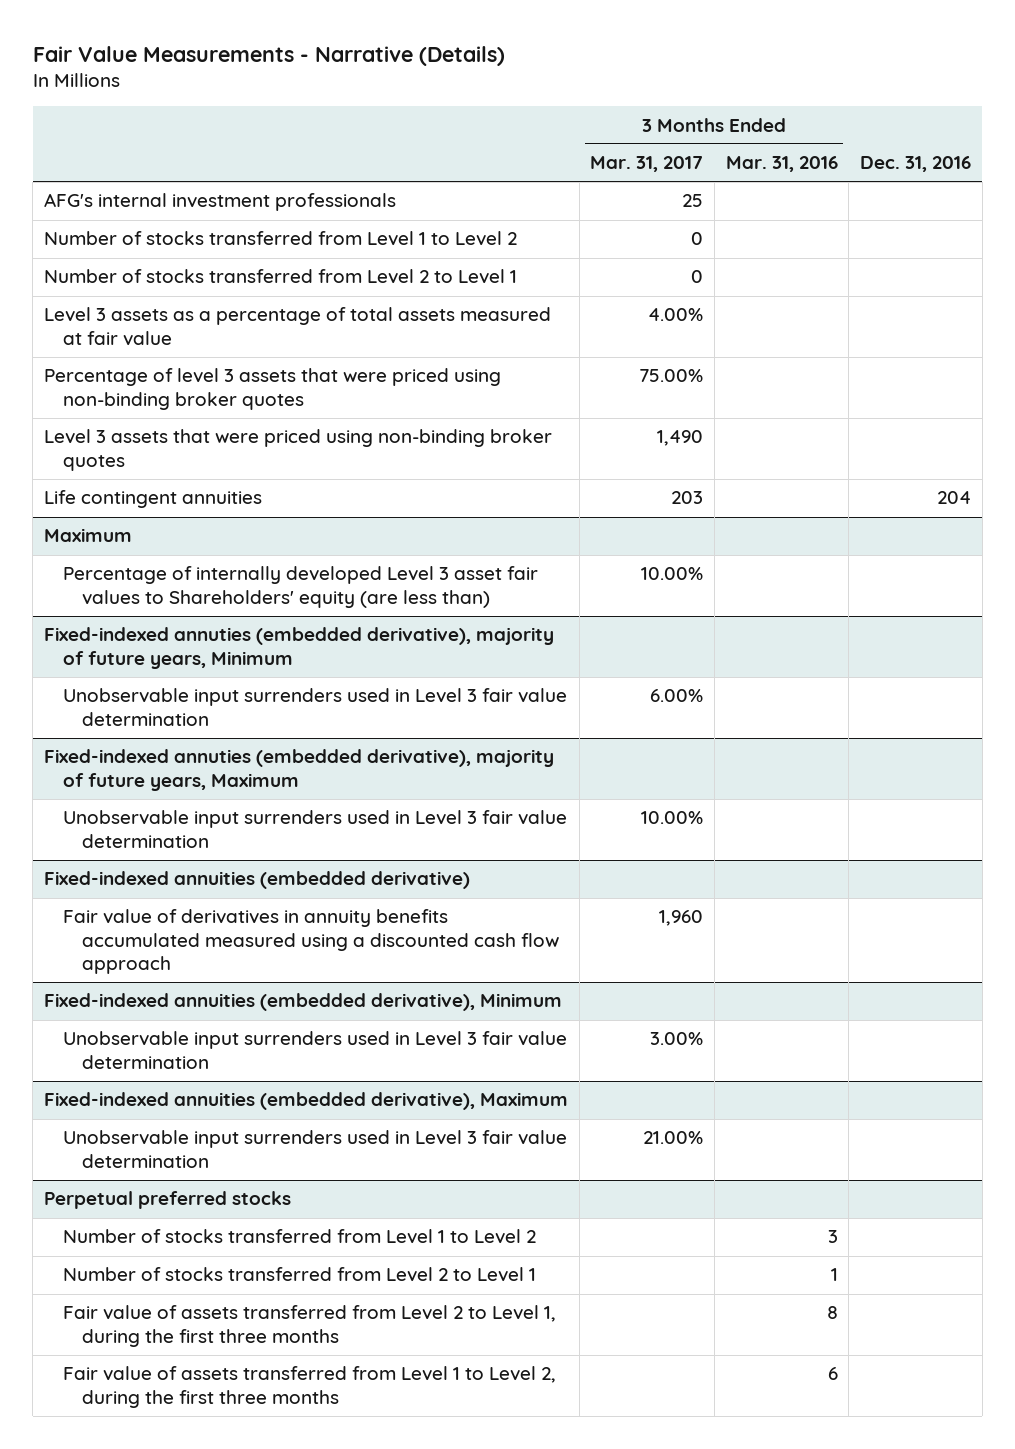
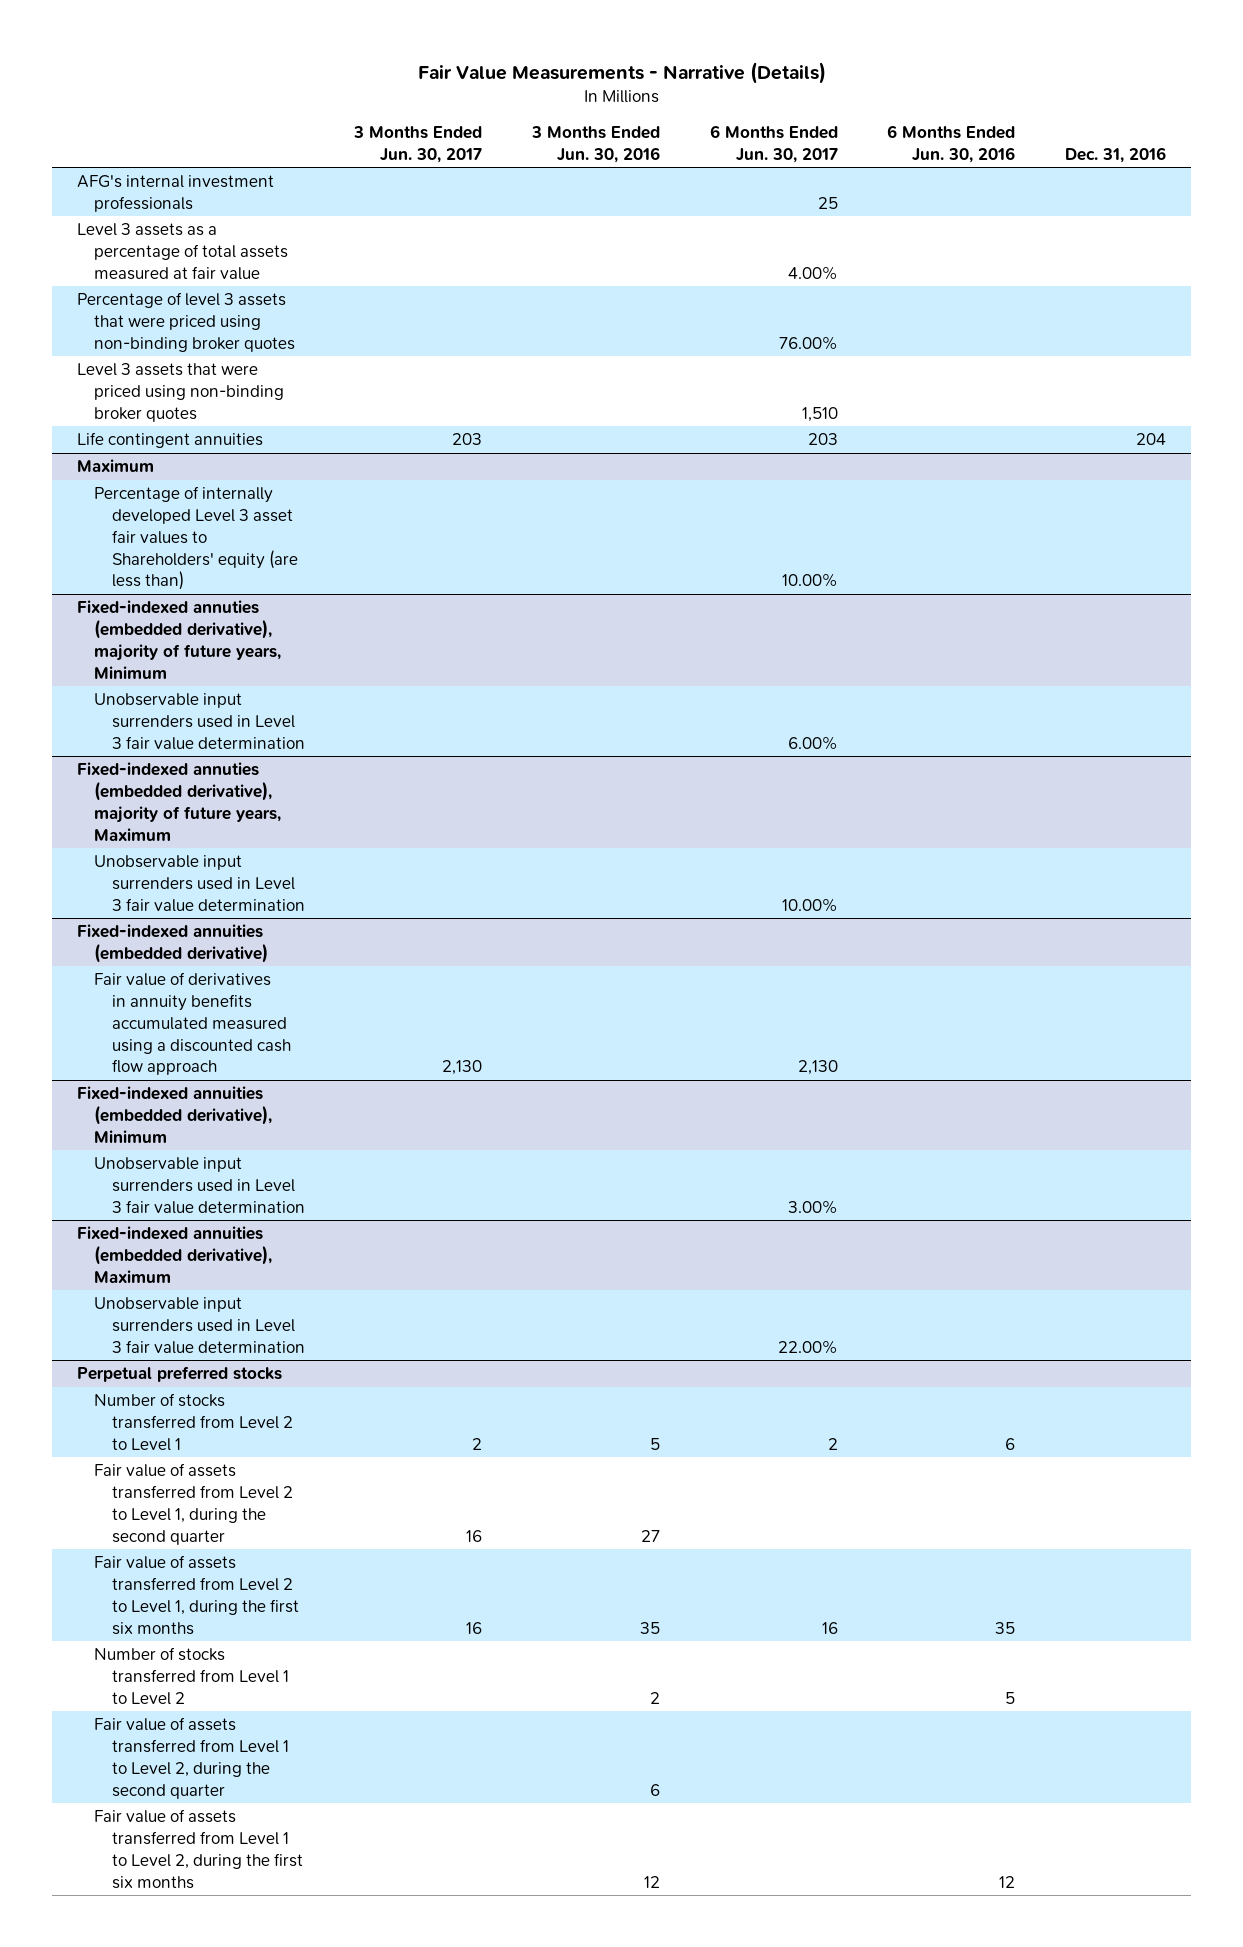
- | 3 Months Ended Mar. 31, 2017 | 3 Months Ended Mar. 31, 2016 | Dec. 31, 2016
+ | 3 Months Ended Jun. 30, 2017 | 3 Months Ended Jun. 30, 2016 | 6 Months Ended Jun. 30, 2017 | 6 Months Ended Jun. 30, 2016 | Dec. 31, 2016
- Number of stocks transferred from Level 1 to Level 2 | 0 | |
- Number of stocks transferred from Level 2 to Level 1 | 0 | |
@ Perpetual preferred stocks
- Fair value of assets transferred from Level 2 to Level 1, during the first three months | | 8 |
- Fair value of assets transferred from Level 1 to Level 2, during the first three months | | 6 |
+ Fair value of assets transferred from Level 2 to Level 1, during the second quarter | 16 | 27 | | |
+ Fair value of assets transferred from Level 2 to Level 1, during the first six months | 16 | 35 | 16 | 35 |
moved down: Number of stocks transferred from Level 1 to Level 2 | | 2 | | 5 |
+ Fair value of assets transferred from Level 1 to Level 2, during the second quarter | | 6 | | |
+ Fair value of assets transferred from Level 1 to Level 2, during the first six months | | 12 | | 12 |

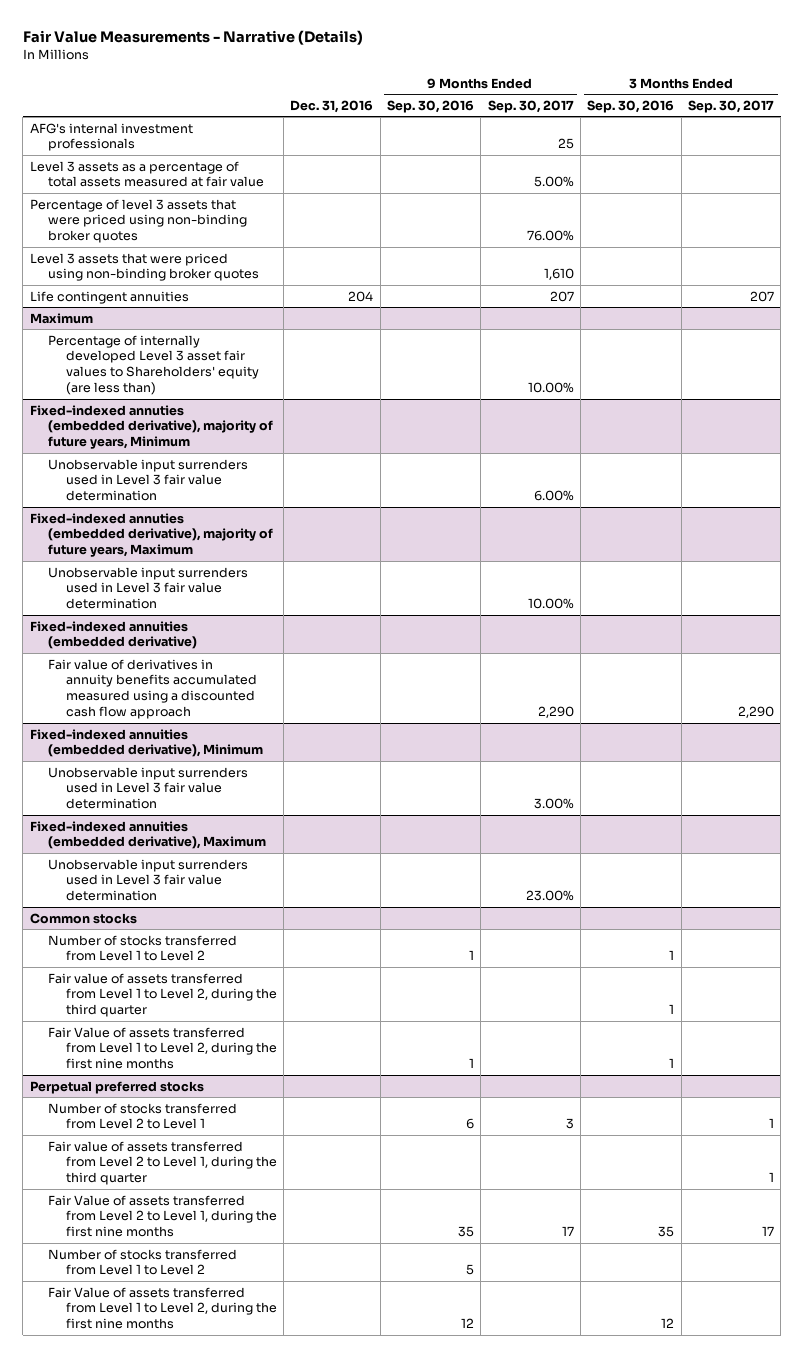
- | 3 Months Ended Jun. 30, 2017 | 3 Months Ended Jun. 30, 2016 | 6 Months Ended Jun. 30, 2017 | 6 Months Ended Jun. 30, 2016 | Dec. 31, 2016
+ | Dec. 31, 2016 | 9 Months Ended Sep. 30, 2016 | 9 Months Ended Sep. 30, 2017 | 3 Months Ended Sep. 30, 2016 | 3 Months Ended Sep. 30, 2017
+ Common stocks
+ Number of stocks transferred from Level 1 to Level 2 | | 1 | | 1 |
+ Fair value of assets transferred from Level 1 to Level 2, during the third quarter | | | | 1 |
+ Fair Value of assets transferred from Level 1 to Level 2, during the first nine months | | 1 | | 1 |
@ Perpetual preferred stocks
- Fair value of assets transferred from Level 2 to Level 1, during the second quarter | 16 | 27 | | |
- Fair value of assets transferred from Level 2 to Level 1, during the first six months | 16 | 35 | 16 | 35 |
+ Fair value of assets transferred from Level 2 to Level 1, during the third quarter | | | | | 1
+ Fair Value of assets transferred from Level 2 to Level 1, during the first nine months | | 35 | 17 | 35 | 17
- Fair value of assets transferred from Level 1 to Level 2, during the second quarter | | 6 | | |
- Fair value of assets transferred from Level 1 to Level 2, during the first six months | | 12 | | 12 |
+ Fair Value of assets transferred from Level 1 to Level 2, during the first nine months | | 12 | | 12 |

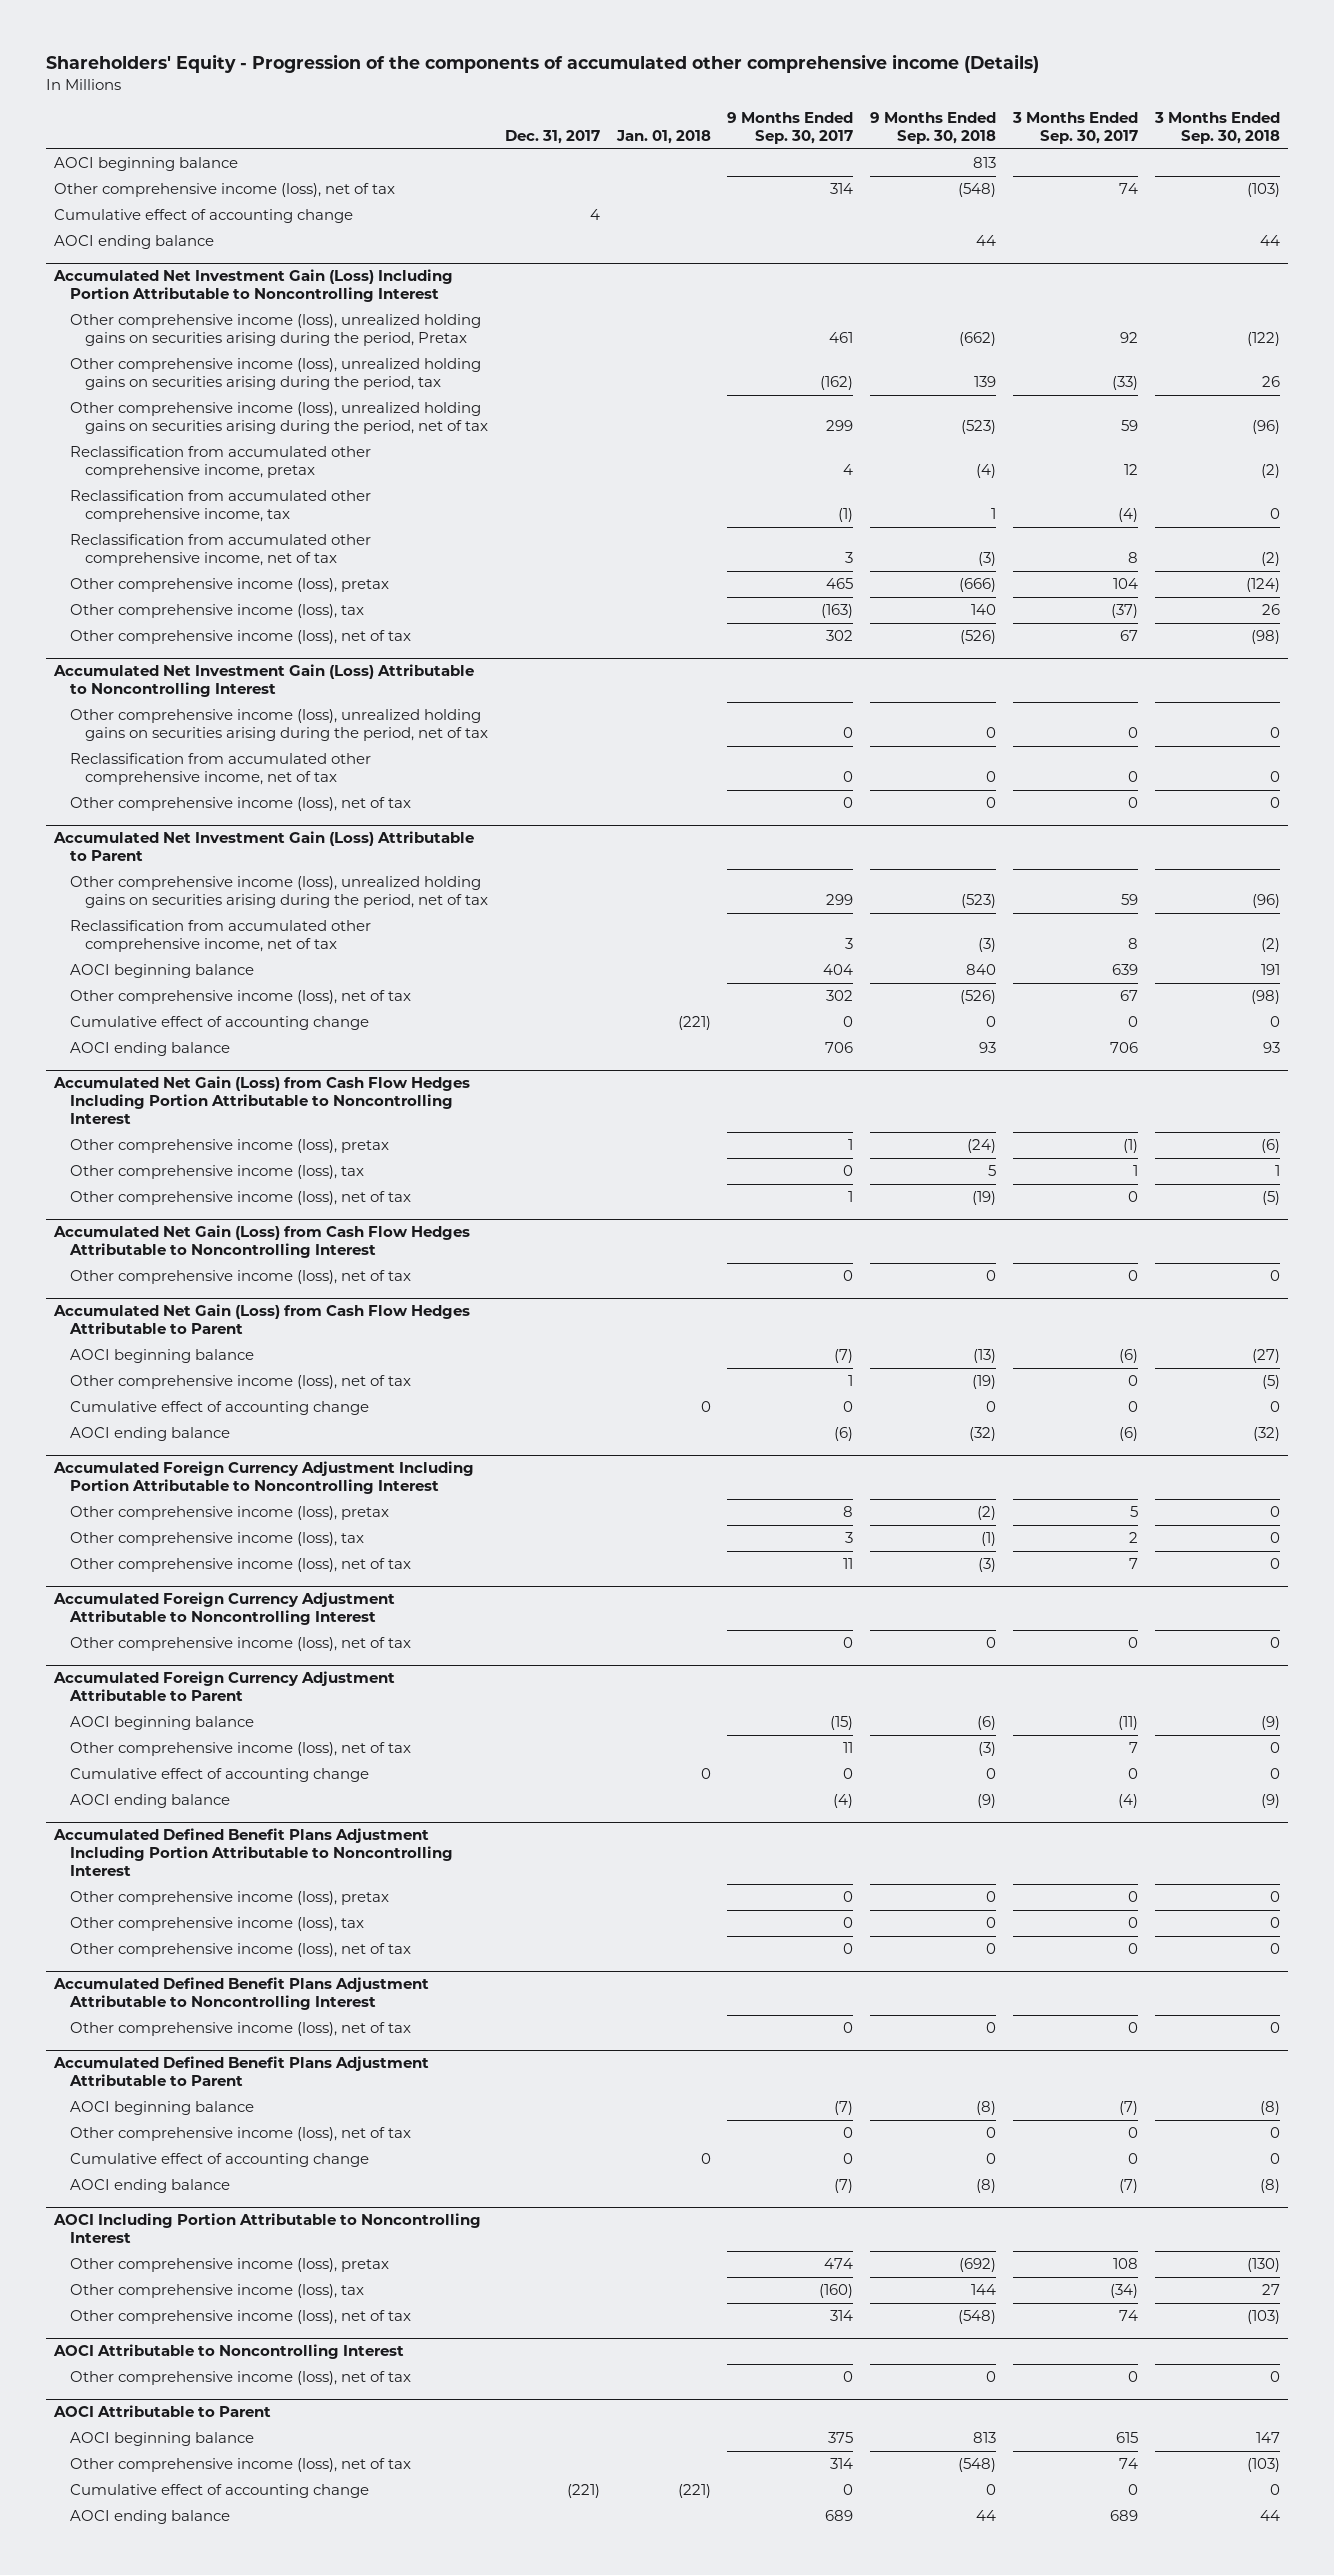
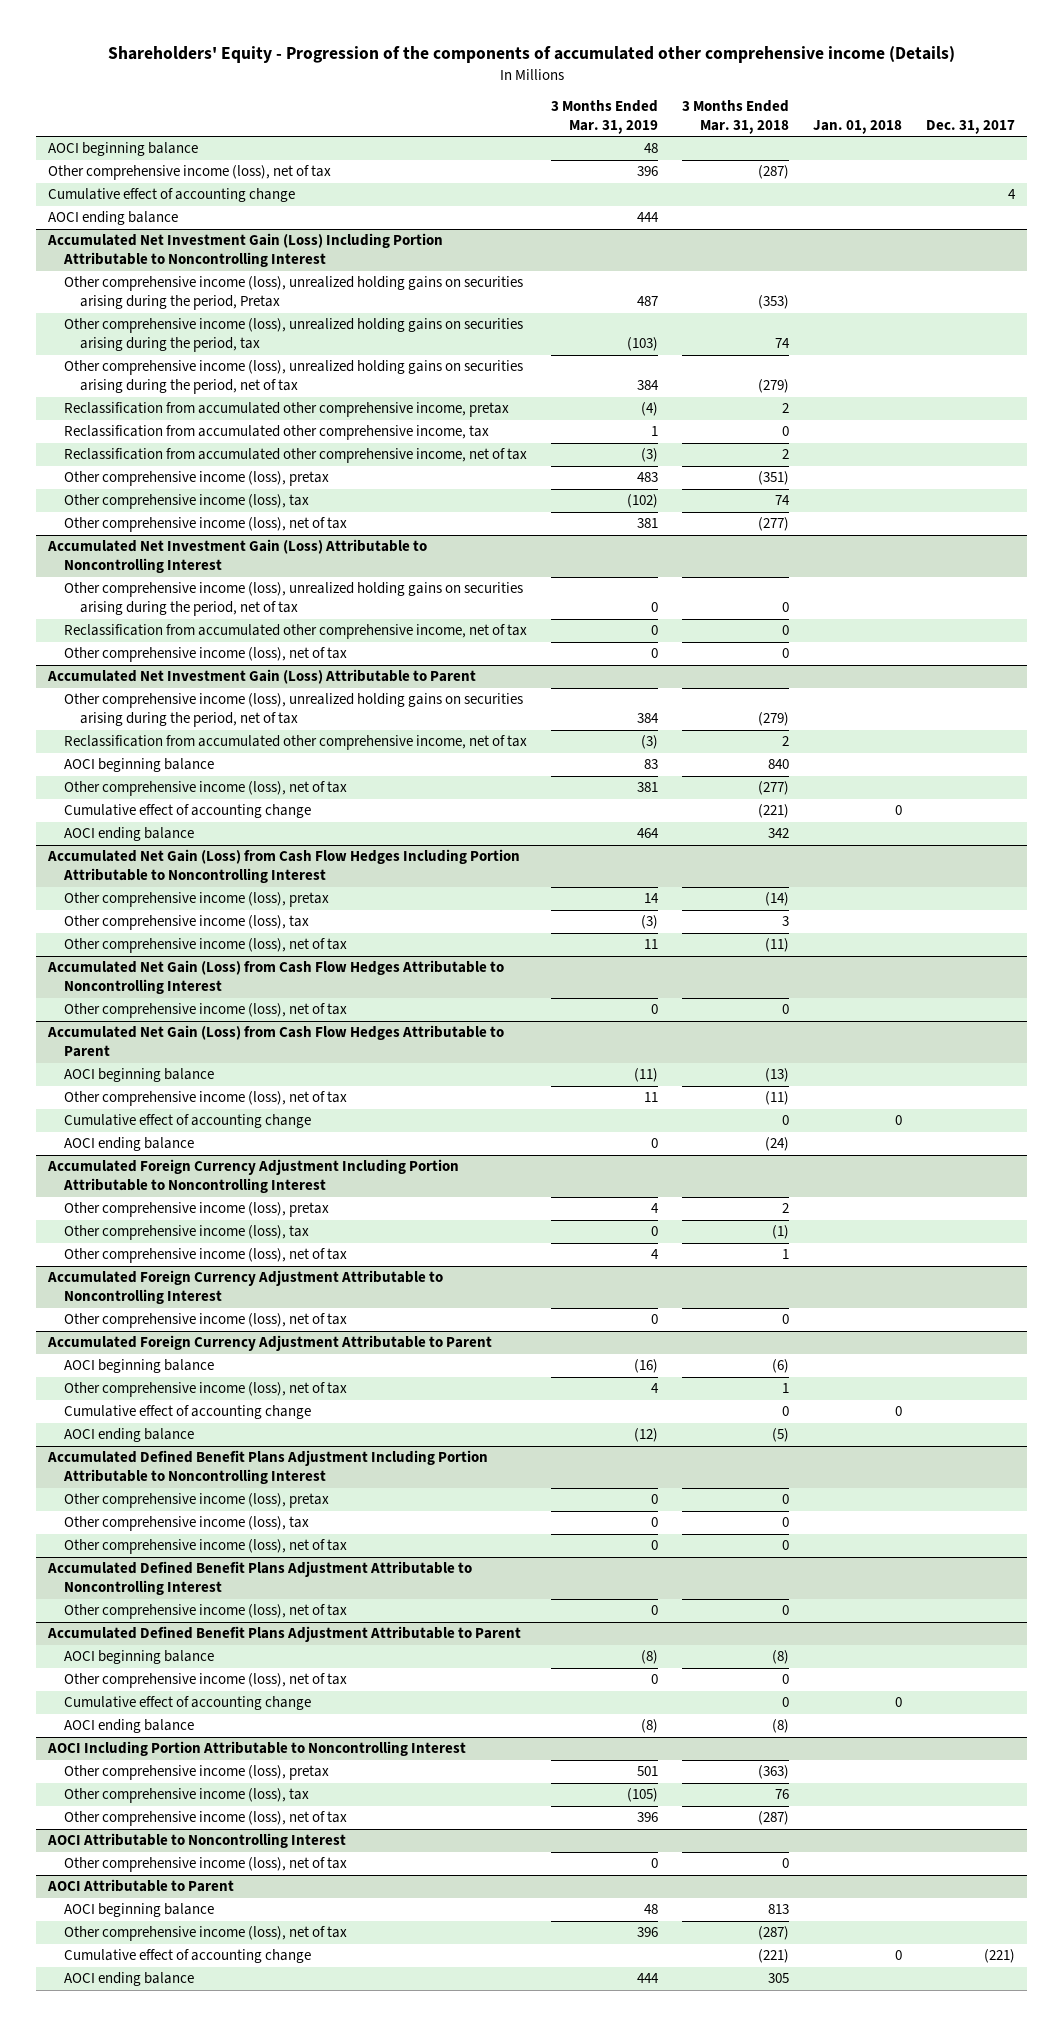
- | Dec. 31, 2017 | Jan. 01, 2018 | 9 Months Ended Sep. 30, 2017 | 9 Months Ended Sep. 30, 2018 | 3 Months Ended Sep. 30, 2017 | 3 Months Ended Sep. 30, 2018
+ | 3 Months Ended Mar. 31, 2019 | 3 Months Ended Mar. 31, 2018 | Jan. 01, 2018 | Dec. 31, 2017
@ Accumulated Net Investment Gain (Loss) Attributable to Parent
- Cumulative effect of accounting change | | (221) | 0 | 0 | 0 | 0
+ Cumulative effect of accounting change | | (221) | 0 |
@ AOCI Attributable to Parent
- Cumulative effect of accounting change | (221) | (221) | 0 | 0 | 0 | 0
+ Cumulative effect of accounting change | | (221) | 0 | (221)

